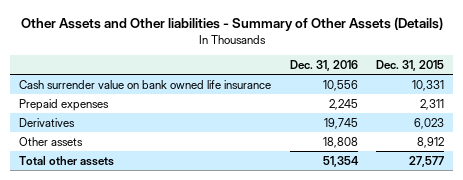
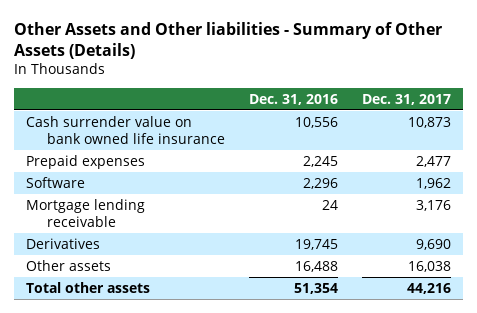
- | Dec. 31, 2016 | Dec. 31, 2015
+ | Dec. 31, 2016 | Dec. 31, 2017
+ Software | 2,296 | 1,962
+ Mortgage lending receivable | 24 | 3,176
- Other assets | 18,808 | 8,912
+ Other assets | 16,488 | 16,038

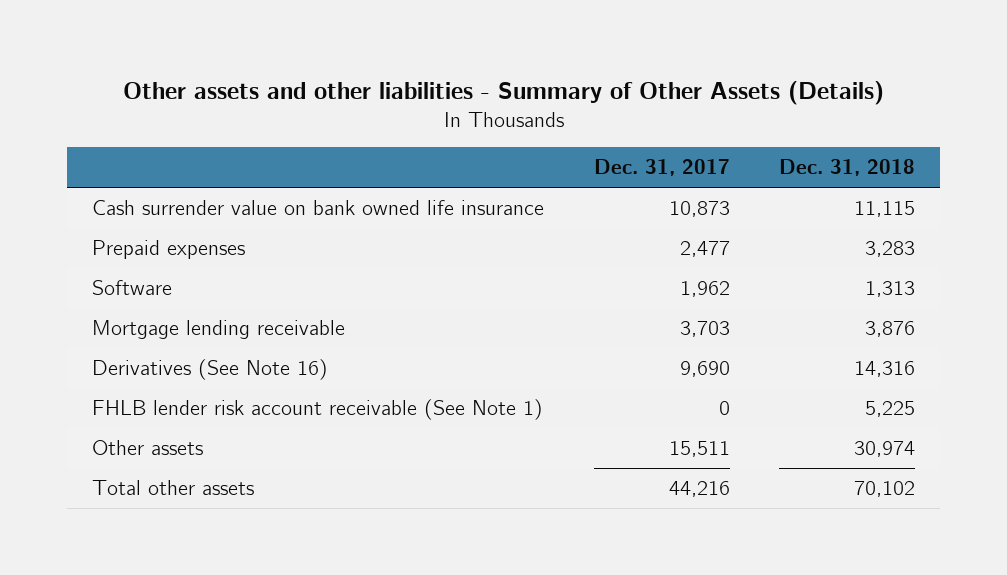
- Other Assets and Other liabilities - Summary of Other Assets (Details)
+ Other assets and other liabilities - Summary of Other Assets (Details)
- | Dec. 31, 2016 | Dec. 31, 2017
+ | Dec. 31, 2017 | Dec. 31, 2018
- Mortgage lending receivable | 24 | 3,176
- Derivatives | 19,745 | 9,690
- Other assets | 16,488 | 16,038
+ Mortgage lending receivable | 3,703 | 3,876
+ Derivatives (See Note 16) | 9,690 | 14,316
+ FHLB lender risk account receivable (See Note 1) | 0 | 5,225
+ Other assets | 15,511 | 30,974

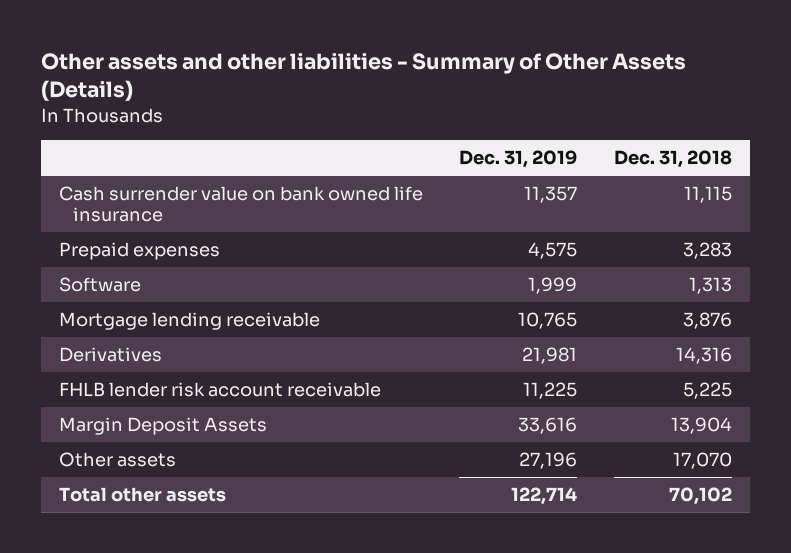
- | Dec. 31, 2017 | Dec. 31, 2018
+ | Dec. 31, 2019 | Dec. 31, 2018
- Derivatives (See Note 16) | 9,690 | 14,316
- FHLB lender risk account receivable (See Note 1) | 0 | 5,225
- Other assets | 15,511 | 30,974
+ Derivatives | 21,981 | 14,316
+ FHLB lender risk account receivable | 11,225 | 5,225
+ Margin Deposit Assets | 33,616 | 13,904
+ Other assets | 27,196 | 17,070

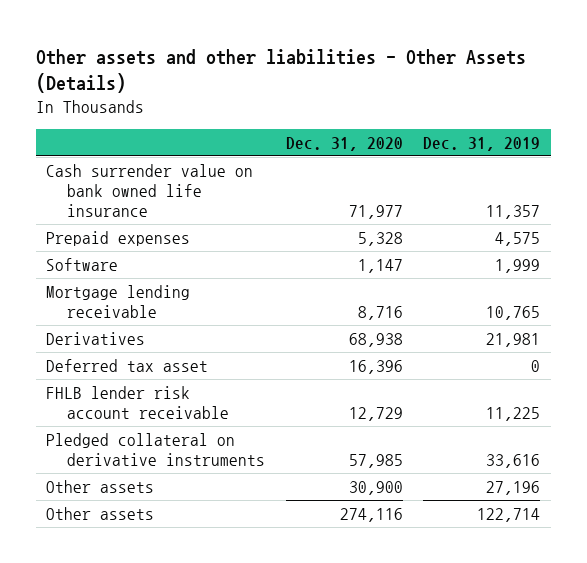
- Other assets and other liabilities - Summary of Other Assets (Details)
+ Other assets and other liabilities - Other Assets (Details)
- | Dec. 31, 2019 | Dec. 31, 2018
+ | Dec. 31, 2020 | Dec. 31, 2019
+ Deferred tax asset | 16,396 | 0
- Margin Deposit Assets | 33,616 | 13,904
+ Pledged collateral on derivative instruments | 57,985 | 33,616
- Total other assets | 122,714 | 70,102
+ Other assets | 274,116 | 122,714

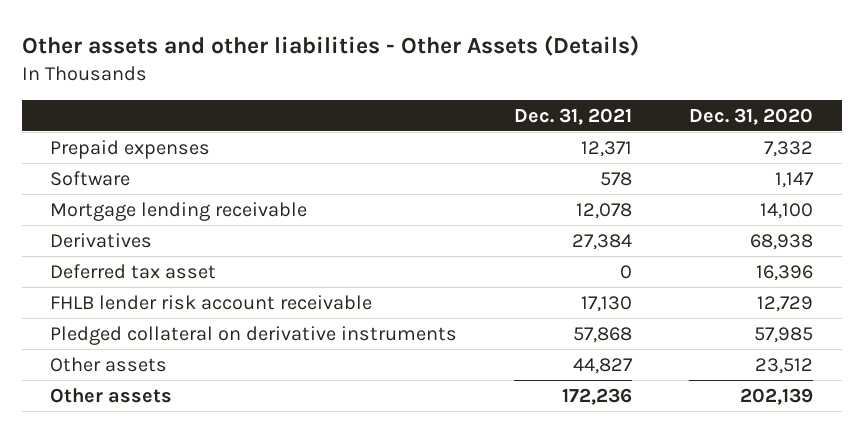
- | Dec. 31, 2020 | Dec. 31, 2019
+ | Dec. 31, 2021 | Dec. 31, 2020
- Cash surrender value on bank owned life insurance | 71,977 | 11,357
- Prepaid expenses | 5,328 | 4,575
+ Prepaid expenses | 12,371 | 7,332
- Mortgage lending receivable | 8,716 | 10,765
+ Mortgage lending receivable | 12,078 | 14,100
- Other assets | 30,900 | 27,196
- Other assets | 274,116 | 122,714
+ Other assets | 44,827 | 23,512
+ Other assets | 172,236 | 202,139

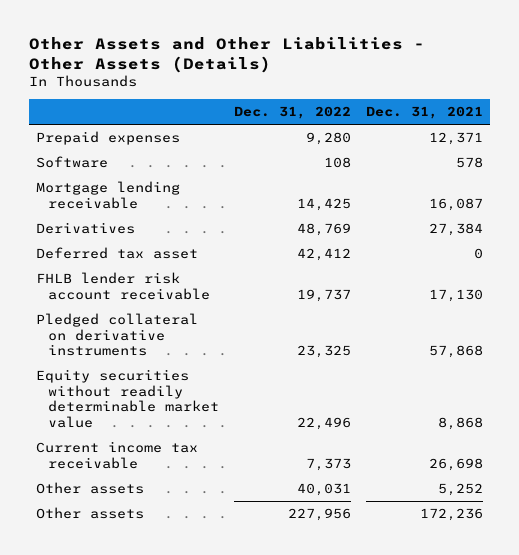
- Other assets and other liabilities - Other Assets (Details)
+ Other Assets and Other Liabilities - Other Assets (Details)
- | Dec. 31, 2021 | Dec. 31, 2020
+ | Dec. 31, 2022 | Dec. 31, 2021
- Mortgage lending receivable | 12,078 | 14,100
+ Mortgage lending receivable | 14,425 | 16,087
- Other assets | 44,827 | 23,512
+ Equity securities without readily determinable market value | 22,496 | 8,868
+ Current income tax receivable | 7,373 | 26,698
+ Other assets | 40,031 | 5,252

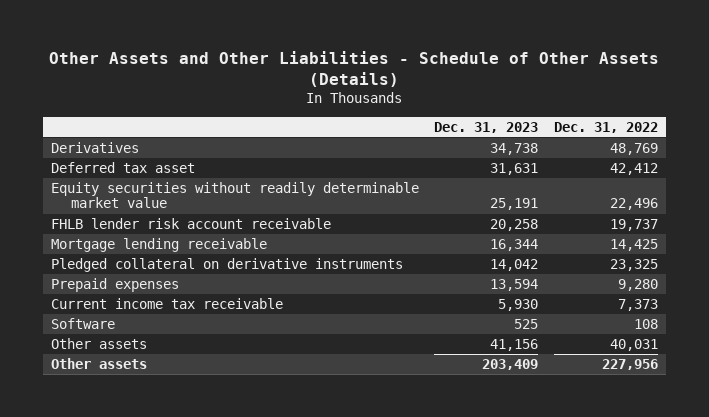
- Other Assets and Other Liabilities - Other Assets (Details)
+ Other Assets and Other Liabilities - Schedule of Other Assets (Details)
- | Dec. 31, 2022 | Dec. 31, 2021
+ | Dec. 31, 2023 | Dec. 31, 2022
moved up: Equity securities without readily determinable market value | 25,191 | 22,496
moved down: Mortgage lending receivable | 16,344 | 14,425
moved down: Prepaid expenses | 13,594 | 9,280
moved down: Software | 525 | 108

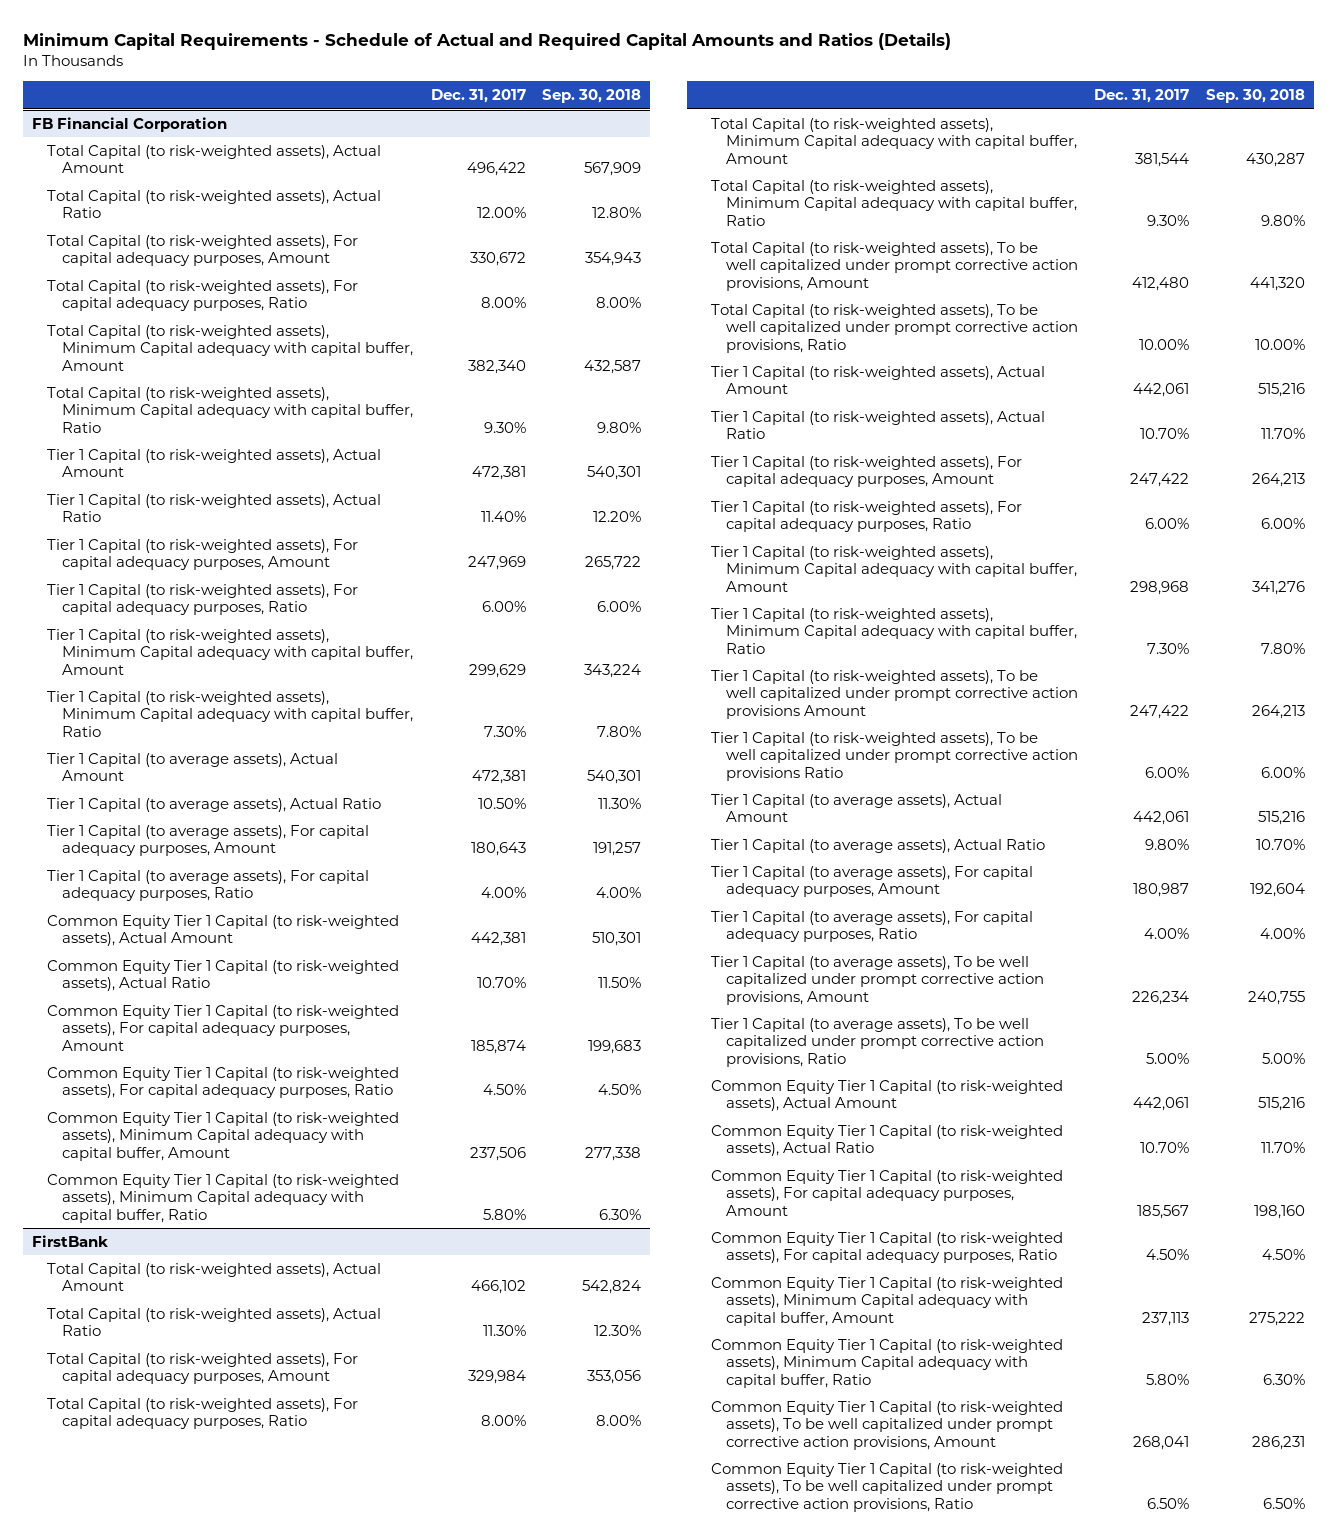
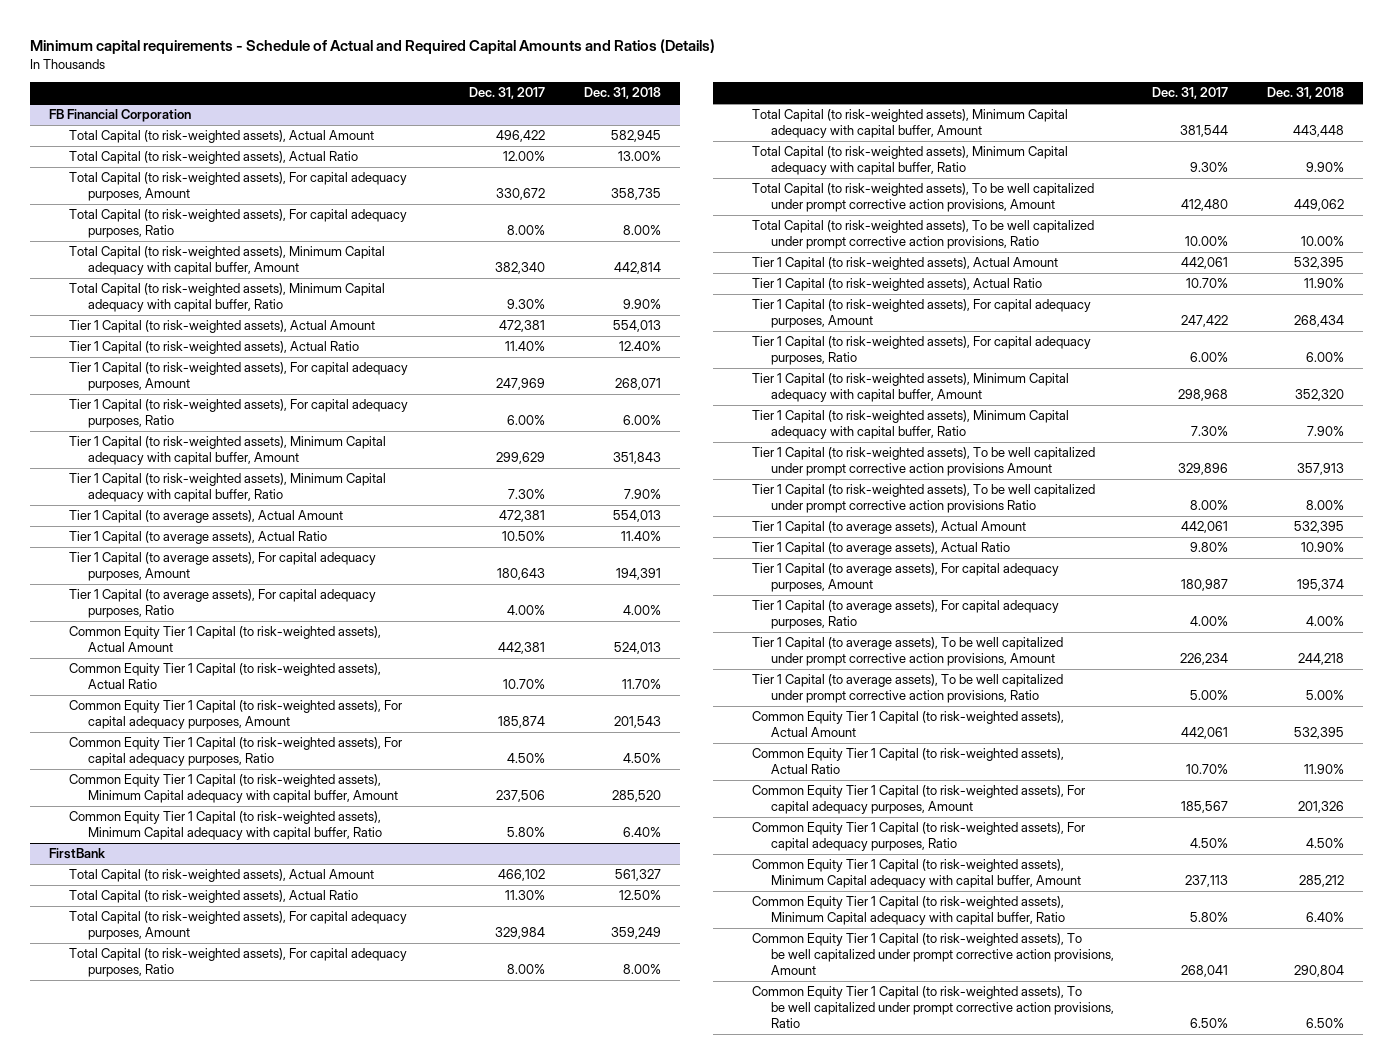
- Minimum Capital Requirements - Schedule of Actual and Required Capital Amounts and Ratios (Details)
+ Minimum capital requirements - Schedule of Actual and Required Capital Amounts and Ratios (Details)
- | Dec. 31, 2017 | Sep. 30, 2018
+ | Dec. 31, 2017 | Dec. 31, 2018
@ FirstBank
- Tier 1 Capital (to risk-weighted assets), To be well capitalized under prompt corrective action provisions Amount | 247,422 | 264,213
- Tier 1 Capital (to risk-weighted assets), To be well capitalized under prompt corrective action provisions Ratio | 6.00% | 6.00%
+ Tier 1 Capital (to risk-weighted assets), To be well capitalized under prompt corrective action provisions Amount | 329,896 | 357,913
+ Tier 1 Capital (to risk-weighted assets), To be well capitalized under prompt corrective action provisions Ratio | 8.00% | 8.00%

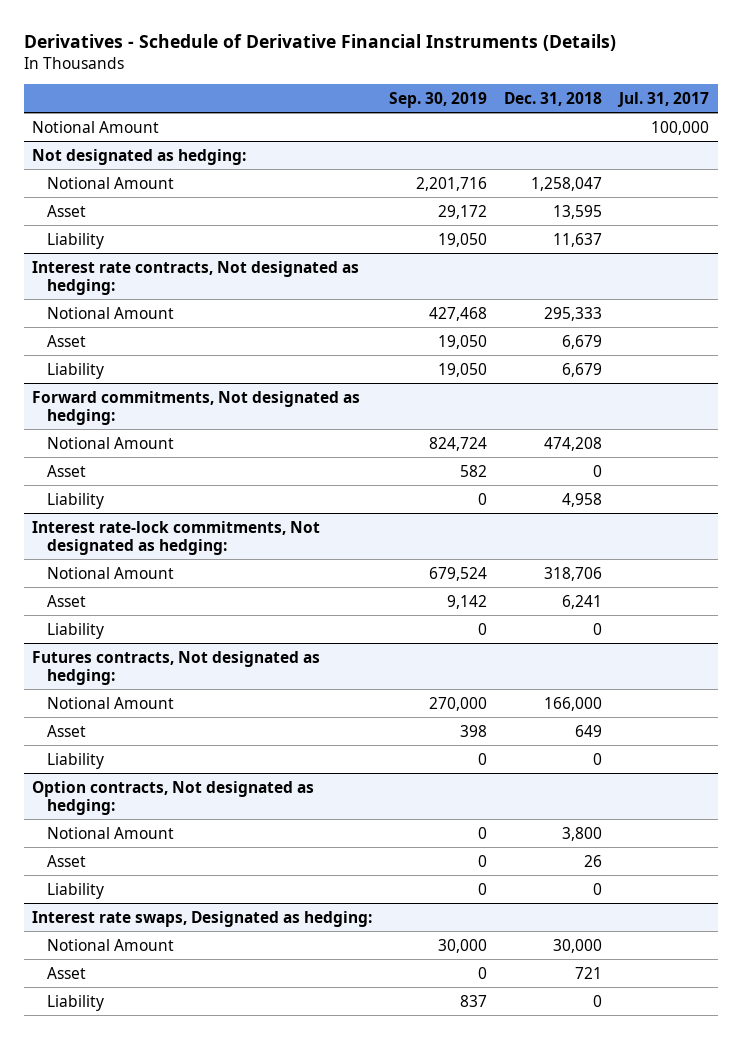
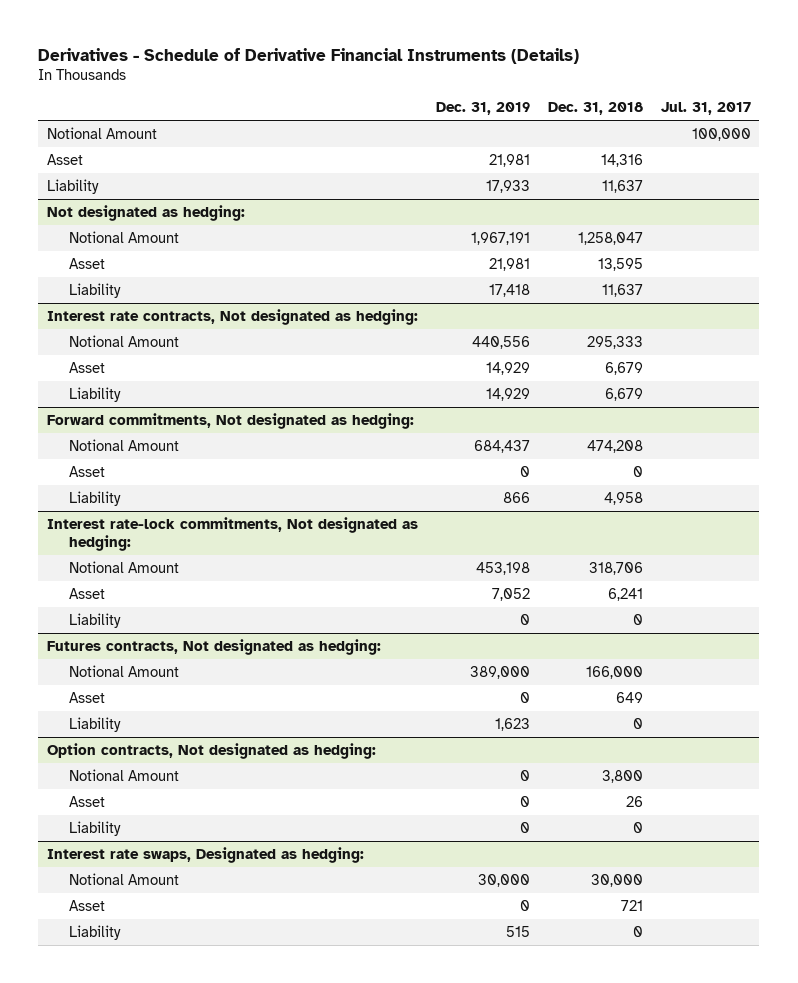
- | Sep. 30, 2019 | Dec. 31, 2018 | Jul. 31, 2017
+ | Dec. 31, 2019 | Dec. 31, 2018 | Jul. 31, 2017
+ Asset | 21,981 | 14,316 |
+ Liability | 17,933 | 11,637 |

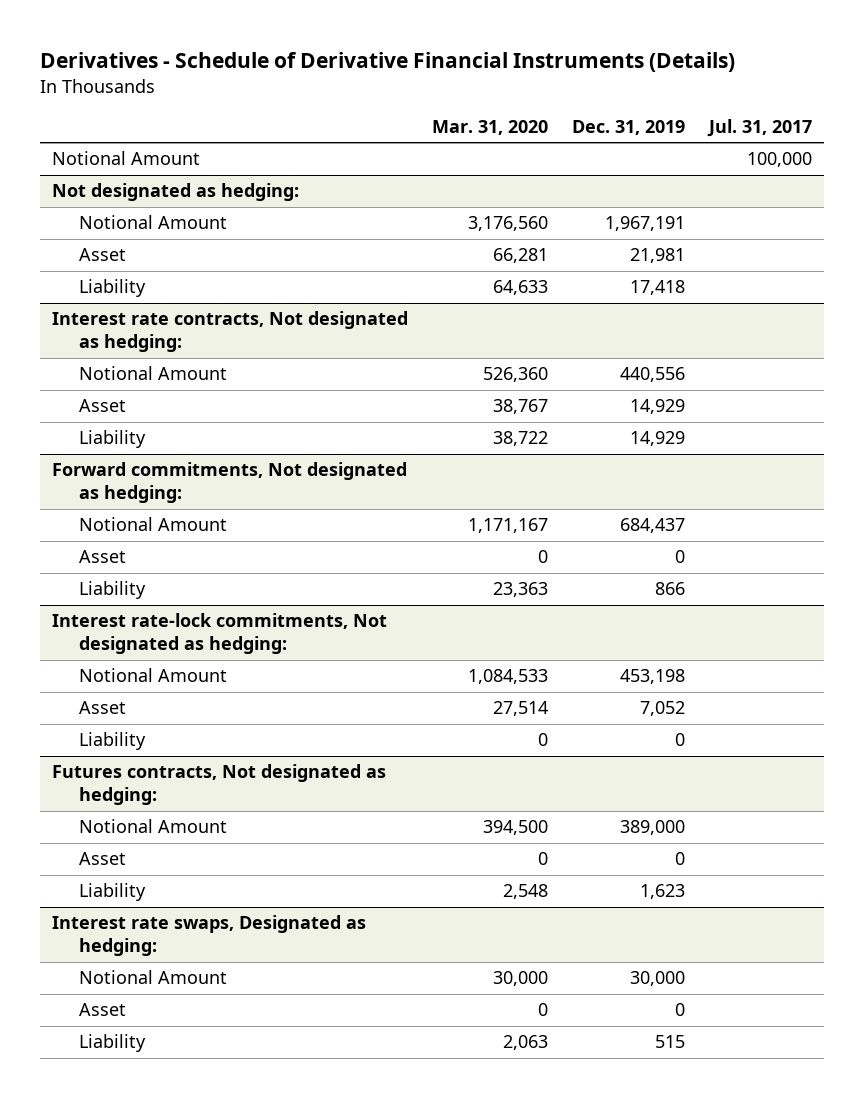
- | Dec. 31, 2019 | Dec. 31, 2018 | Jul. 31, 2017
+ | Mar. 31, 2020 | Dec. 31, 2019 | Jul. 31, 2017
- Asset | 21,981 | 14,316 |
- Liability | 17,933 | 11,637 |
- Option contracts, Not designated as hedging:
- Notional Amount | 0 | 3,800 |
- Asset | 0 | 26 |
- Liability | 0 | 0 |

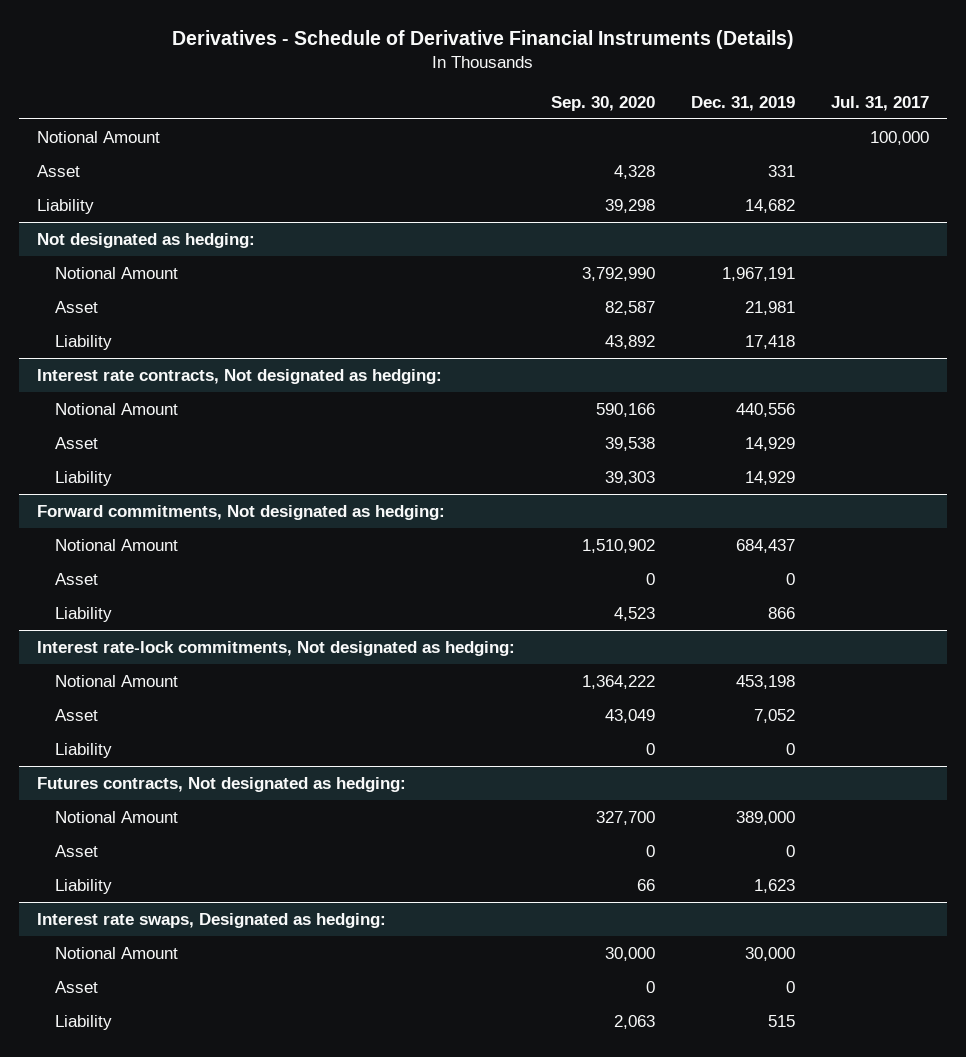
- | Mar. 31, 2020 | Dec. 31, 2019 | Jul. 31, 2017
+ | Sep. 30, 2020 | Dec. 31, 2019 | Jul. 31, 2017
+ Asset | 4,328 | 331 |
+ Liability | 39,298 | 14,682 |

